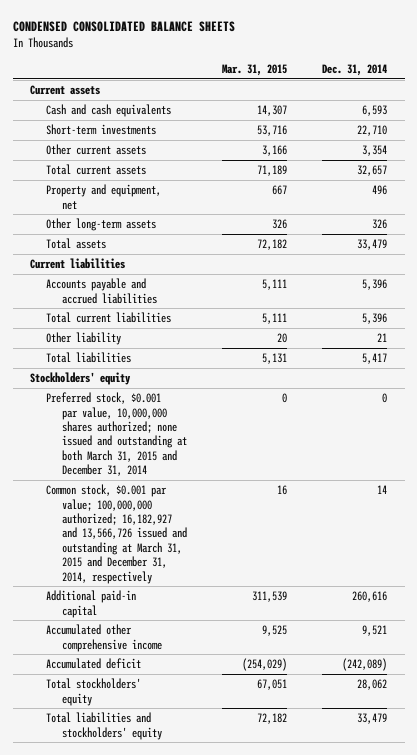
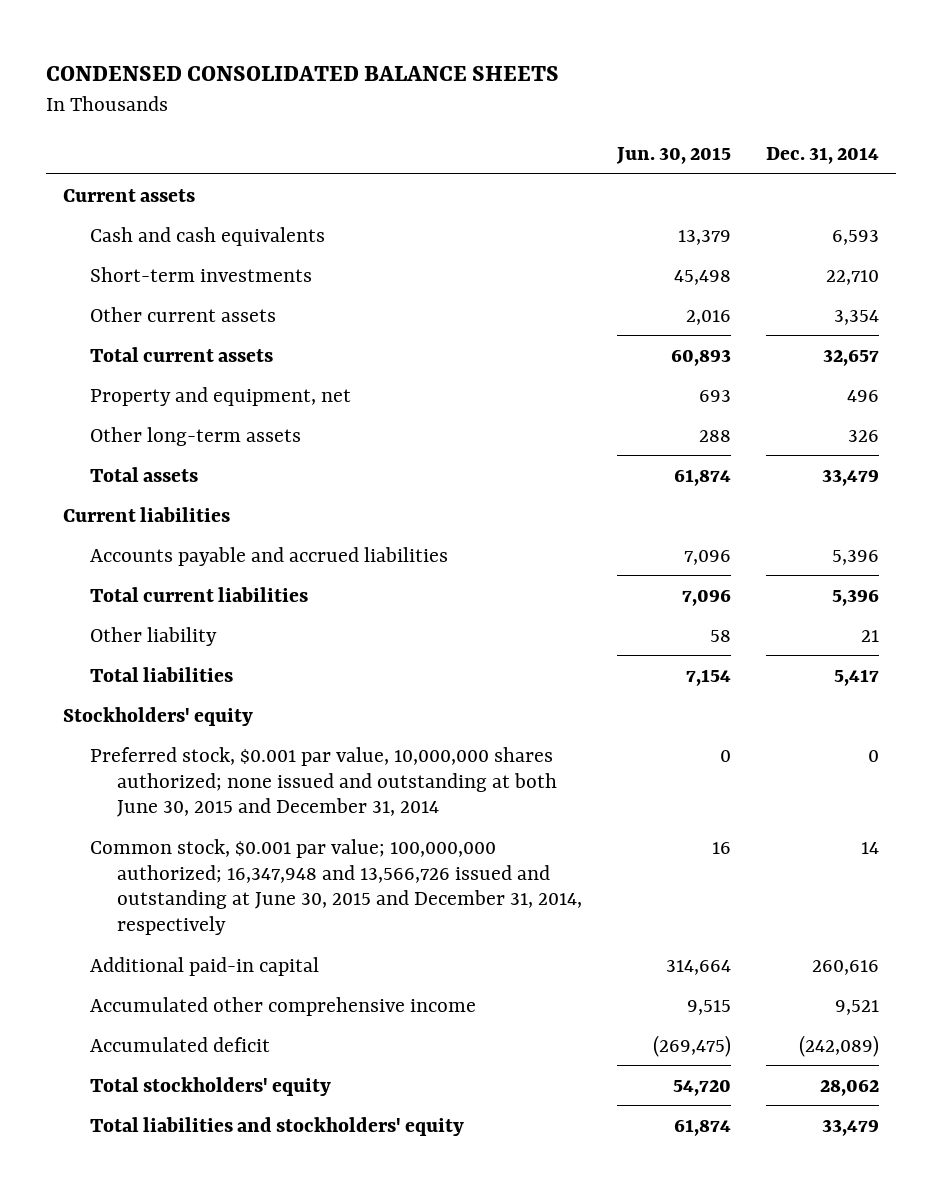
- | Mar. 31, 2015 | Dec. 31, 2014
+ | Jun. 30, 2015 | Dec. 31, 2014
- Preferred stock, $0.001 par value, 10,000,000 shares authorized; none issued and outstanding at both March 31, 2015 and December 31, 2014 | 0 | 0
- Common stock, $0.001 par value; 100,000,000 authorized; 16,182,927 and 13,566,726 issued and outstanding at March 31, 2015 and December 31, 2014, respectively | 16 | 14
+ Preferred stock, $0.001 par value, 10,000,000 shares authorized; none issued and outstanding at both June 30, 2015 and December 31, 2014 | 0 | 0
+ Common stock, $0.001 par value; 100,000,000 authorized; 16,347,948 and 13,566,726 issued and outstanding at June 30, 2015 and December 31, 2014, respectively | 16 | 14

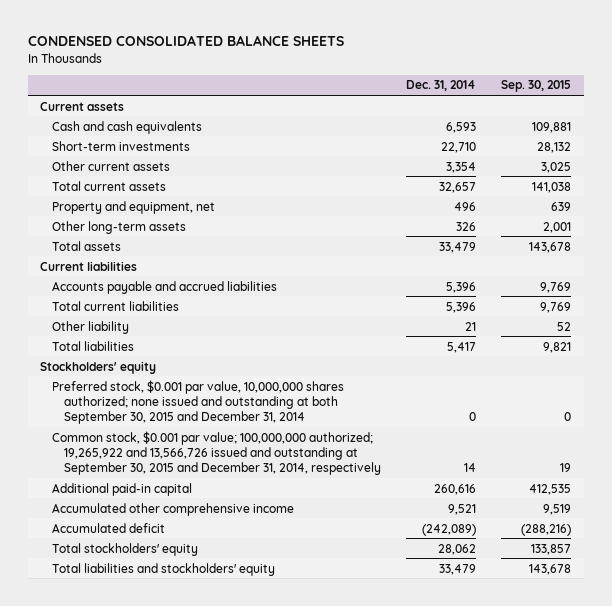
- | Jun. 30, 2015 | Dec. 31, 2014
+ | Dec. 31, 2014 | Sep. 30, 2015
- Preferred stock, $0.001 par value, 10,000,000 shares authorized; none issued and outstanding at both June 30, 2015 and December 31, 2014 | 0 | 0
- Common stock, $0.001 par value; 100,000,000 authorized; 16,347,948 and 13,566,726 issued and outstanding at June 30, 2015 and December 31, 2014, respectively | 16 | 14
+ Preferred stock, $0.001 par value, 10,000,000 shares authorized; none issued and outstanding at both September 30, 2015 and December 31, 2014 | 0 | 0
+ Common stock, $0.001 par value; 100,000,000 authorized; 19,265,922 and 13,566,726 issued and outstanding at September 30, 2015 and December 31, 2014, respectively | 14 | 19

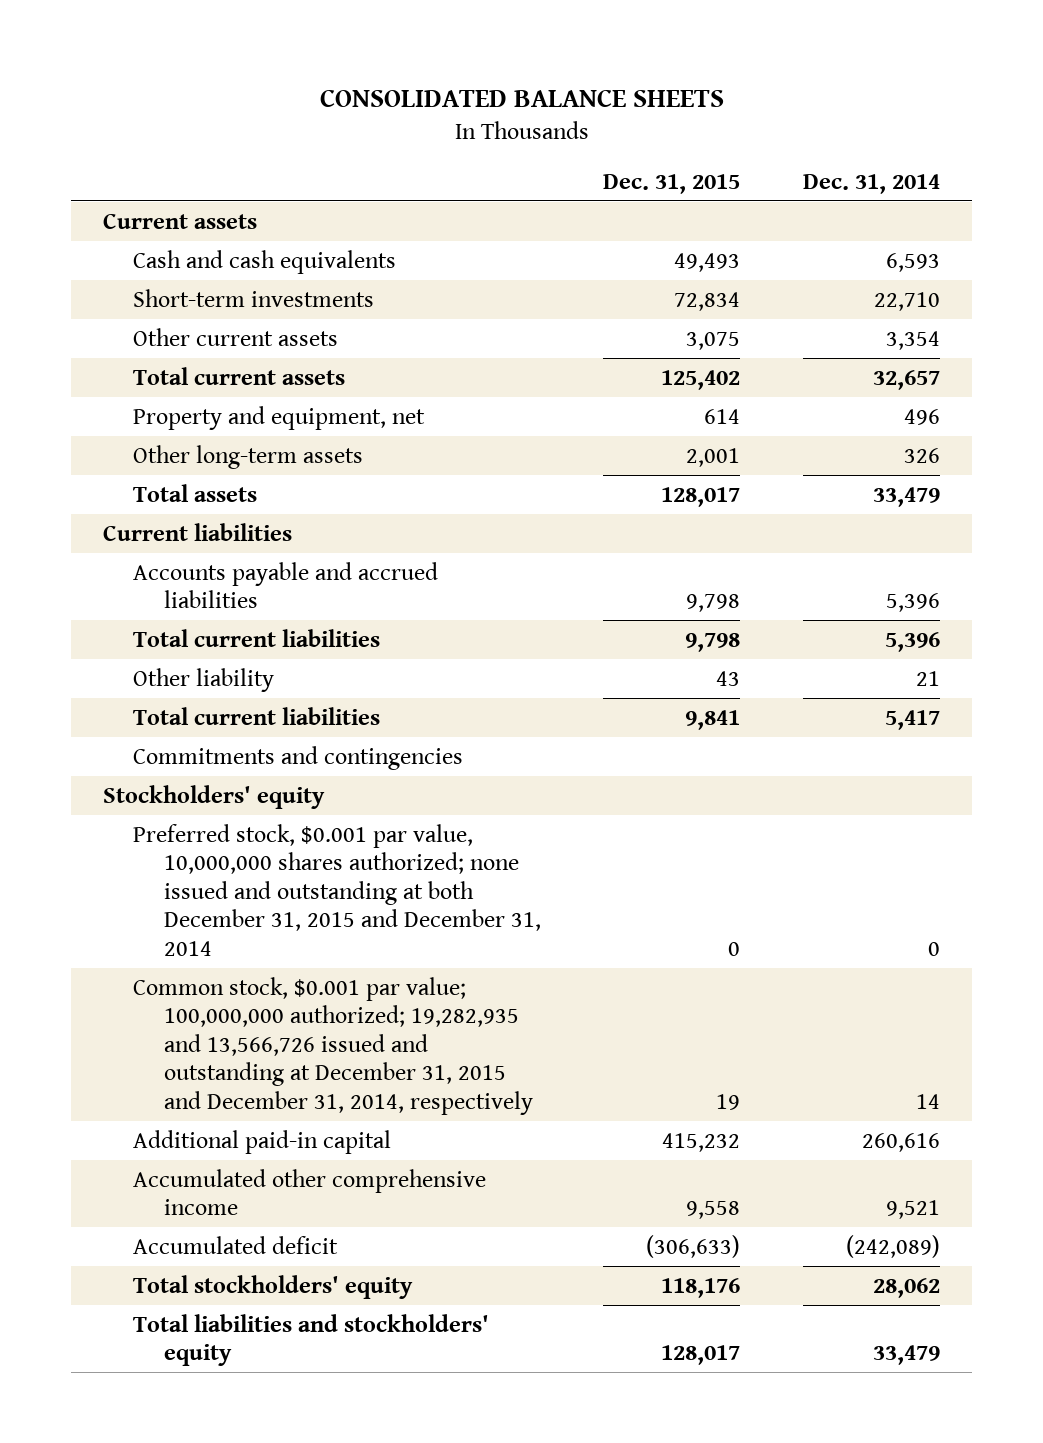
- CONDENSED CONSOLIDATED BALANCE SHEETS
+ CONSOLIDATED BALANCE SHEETS
- | Dec. 31, 2014 | Sep. 30, 2015
+ | Dec. 31, 2015 | Dec. 31, 2014
- Total liabilities | 5,417 | 9,821
+ Total current liabilities | 9,841 | 5,417
+ Commitments and contingencies
- Preferred stock, $0.001 par value, 10,000,000 shares authorized; none issued and outstanding at both September 30, 2015 and December 31, 2014 | 0 | 0
- Common stock, $0.001 par value; 100,000,000 authorized; 19,265,922 and 13,566,726 issued and outstanding at September 30, 2015 and December 31, 2014, respectively | 14 | 19
+ Preferred stock, $0.001 par value, 10,000,000 shares authorized; none issued and outstanding at both December 31, 2015 and December 31, 2014 | 0 | 0
+ Common stock, $0.001 par value; 100,000,000 authorized; 19,282,935 and 13,566,726 issued and outstanding at December 31, 2015 and December 31, 2014, respectively | 19 | 14

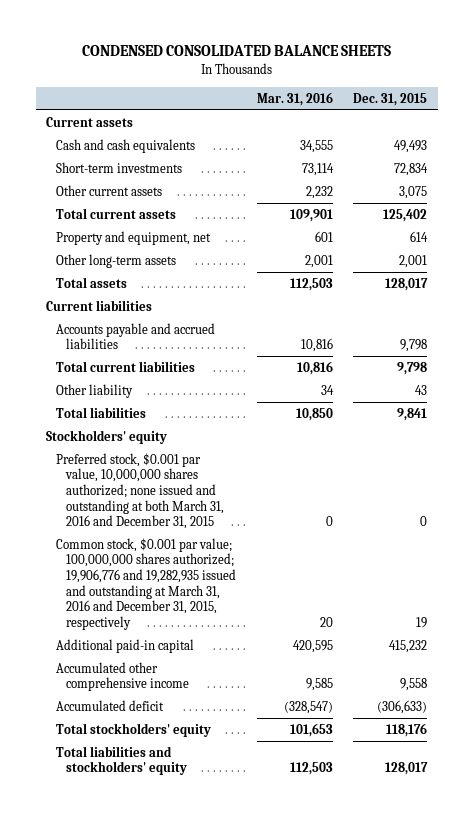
- CONSOLIDATED BALANCE SHEETS
+ CONDENSED CONSOLIDATED BALANCE SHEETS
- | Dec. 31, 2015 | Dec. 31, 2014
+ | Mar. 31, 2016 | Dec. 31, 2015
- Total current liabilities | 9,841 | 5,417
- Commitments and contingencies
+ Total liabilities | 10,850 | 9,841
- Preferred stock, $0.001 par value, 10,000,000 shares authorized; none issued and outstanding at both December 31, 2015 and December 31, 2014 | 0 | 0
- Common stock, $0.001 par value; 100,000,000 authorized; 19,282,935 and 13,566,726 issued and outstanding at December 31, 2015 and December 31, 2014, respectively | 19 | 14
+ Preferred stock, $0.001 par value, 10,000,000 shares authorized; none issued and outstanding at both March 31, 2016 and December 31, 2015 | 0 | 0
+ Common stock, $0.001 par value; 100,000,000 shares authorized; 19,906,776 and 19,282,935 issued and outstanding at March 31, 2016 and December 31, 2015, respectively | 20 | 19

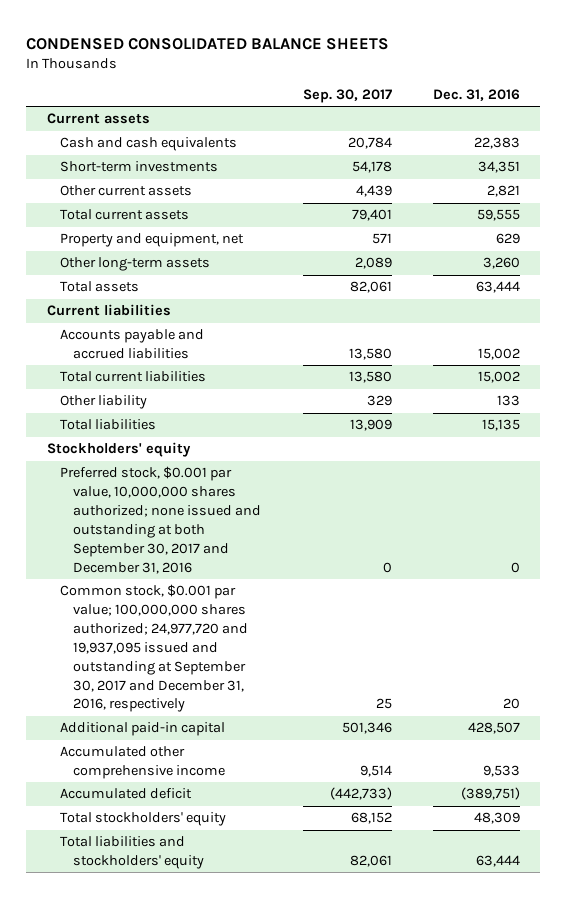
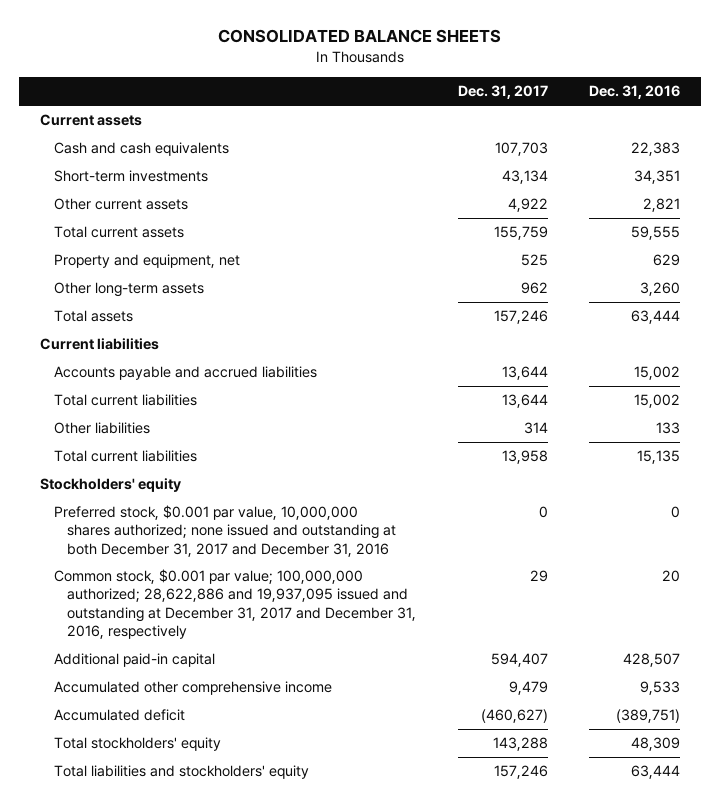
- CONDENSED CONSOLIDATED BALANCE SHEETS
+ CONSOLIDATED BALANCE SHEETS
- | Sep. 30, 2017 | Dec. 31, 2016
+ | Dec. 31, 2017 | Dec. 31, 2016
- Other liability | 329 | 133
- Total liabilities | 13,909 | 15,135
+ Other liabilities | 314 | 133
+ Total current liabilities | 13,958 | 15,135
- Preferred stock, $0.001 par value, 10,000,000 shares authorized; none issued and outstanding at both September 30, 2017 and December 31, 2016 | 0 | 0
- Common stock, $0.001 par value; 100,000,000 shares authorized; 24,977,720 and 19,937,095 issued and outstanding at September 30, 2017 and December 31, 2016, respectively | 25 | 20
+ Preferred stock, $0.001 par value, 10,000,000 shares authorized; none issued and outstanding at both December 31, 2017 and December 31, 2016 | 0 | 0
+ Common stock, $0.001 par value; 100,000,000 authorized; 28,622,886 and 19,937,095 issued and outstanding at December 31, 2017 and December 31, 2016, respectively | 29 | 20

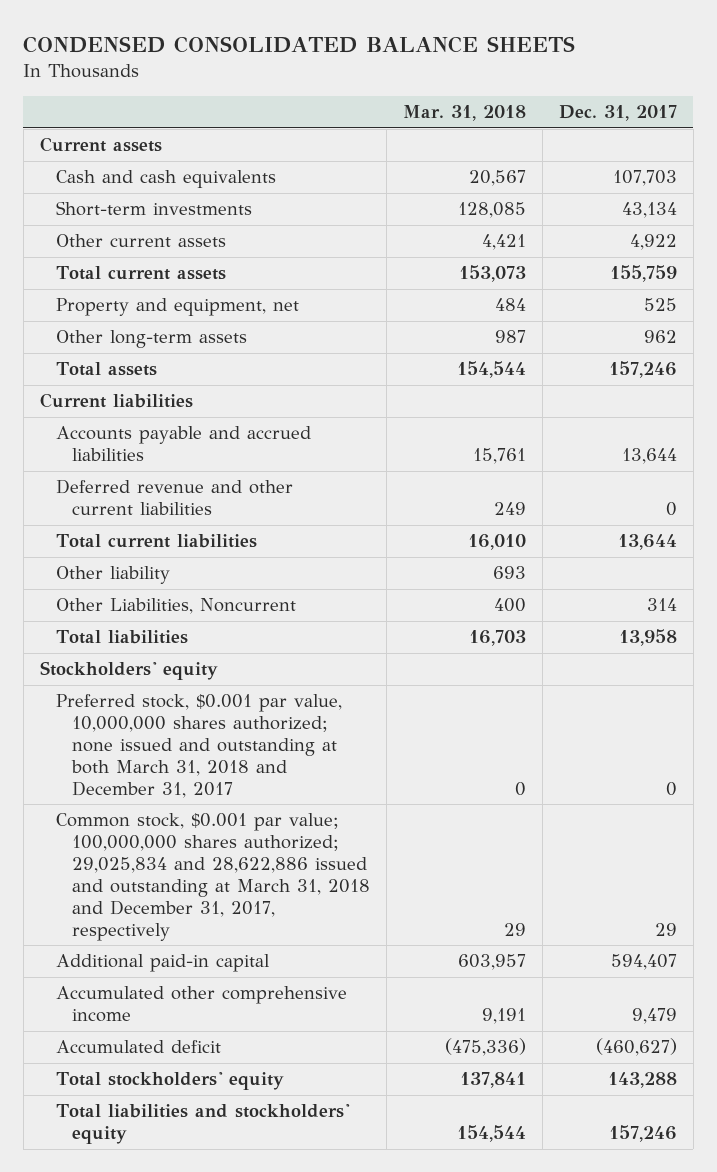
- CONSOLIDATED BALANCE SHEETS
+ CONDENSED CONSOLIDATED BALANCE SHEETS
- | Dec. 31, 2017 | Dec. 31, 2016
+ | Mar. 31, 2018 | Dec. 31, 2017
+ Deferred revenue and other current liabilities | 249 | 0
- Other liabilities | 314 | 133
- Total current liabilities | 13,958 | 15,135
+ Other liability | 693 |
+ Other Liabilities, Noncurrent | 400 | 314
+ Total liabilities | 16,703 | 13,958
- Preferred stock, $0.001 par value, 10,000,000 shares authorized; none issued and outstanding at both December 31, 2017 and December 31, 2016 | 0 | 0
- Common stock, $0.001 par value; 100,000,000 authorized; 28,622,886 and 19,937,095 issued and outstanding at December 31, 2017 and December 31, 2016, respectively | 29 | 20
+ Preferred stock, $0.001 par value, 10,000,000 shares authorized; none issued and outstanding at both March 31, 2018 and December 31, 2017 | 0 | 0
+ Common stock, $0.001 par value; 100,000,000 shares authorized; 29,025,834 and 28,622,886 issued and outstanding at March 31, 2018 and December 31, 2017, respectively | 29 | 29

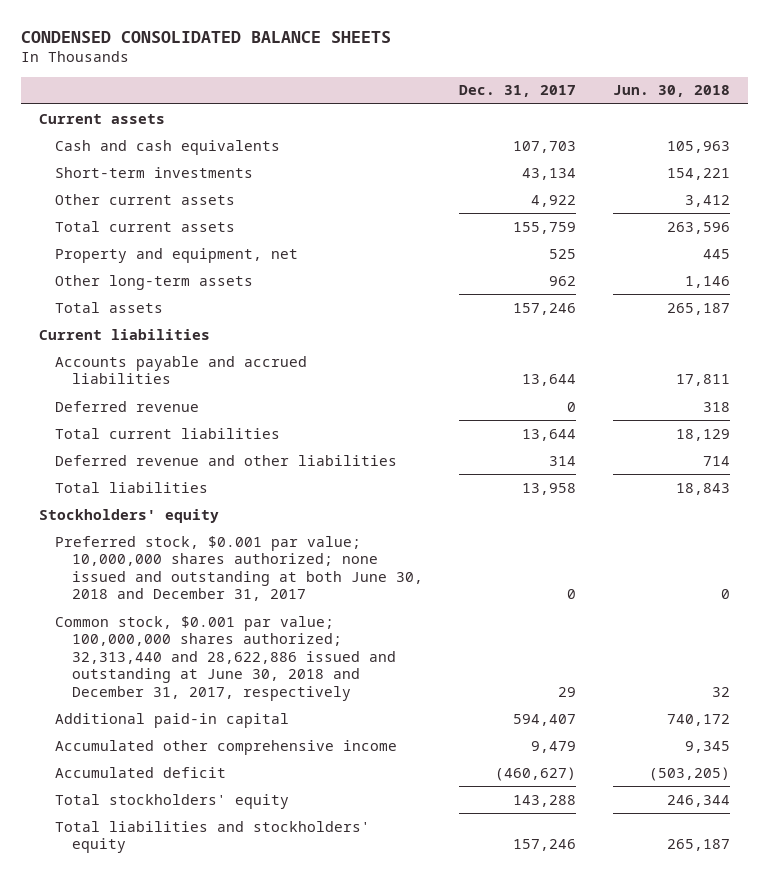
- | Mar. 31, 2018 | Dec. 31, 2017
+ | Dec. 31, 2017 | Jun. 30, 2018
- Deferred revenue and other current liabilities | 249 | 0
+ Deferred revenue | 0 | 318
- Other liability | 693 |
- Other Liabilities, Noncurrent | 400 | 314
+ Deferred revenue and other liabilities | 314 | 714
- Preferred stock, $0.001 par value, 10,000,000 shares authorized; none issued and outstanding at both March 31, 2018 and December 31, 2017 | 0 | 0
- Common stock, $0.001 par value; 100,000,000 shares authorized; 29,025,834 and 28,622,886 issued and outstanding at March 31, 2018 and December 31, 2017, respectively | 29 | 29
+ Preferred stock, $0.001 par value; 10,000,000 shares authorized; none issued and outstanding at both June 30, 2018 and December 31, 2017 | 0 | 0
+ Common stock, $0.001 par value; 100,000,000 shares authorized; 32,313,440 and 28,622,886 issued and outstanding at June 30, 2018 and December 31, 2017, respectively | 29 | 32

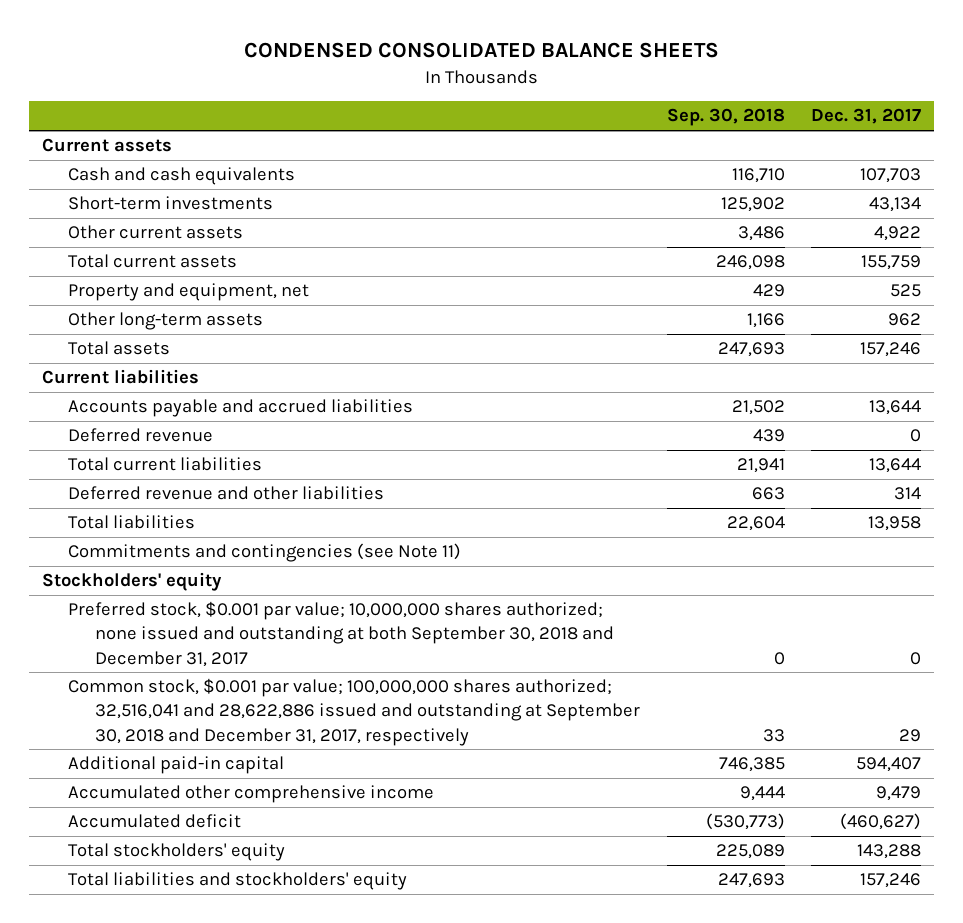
- | Dec. 31, 2017 | Jun. 30, 2018
+ | Sep. 30, 2018 | Dec. 31, 2017
+ Commitments and contingencies (see Note 11)
- Preferred stock, $0.001 par value; 10,000,000 shares authorized; none issued and outstanding at both June 30, 2018 and December 31, 2017 | 0 | 0
- Common stock, $0.001 par value; 100,000,000 shares authorized; 32,313,440 and 28,622,886 issued and outstanding at June 30, 2018 and December 31, 2017, respectively | 29 | 32
+ Preferred stock, $0.001 par value; 10,000,000 shares authorized; none issued and outstanding at both September 30, 2018 and December 31, 2017 | 0 | 0
+ Common stock, $0.001 par value; 100,000,000 shares authorized; 32,516,041 and 28,622,886 issued and outstanding at September 30, 2018 and December 31, 2017, respectively | 33 | 29

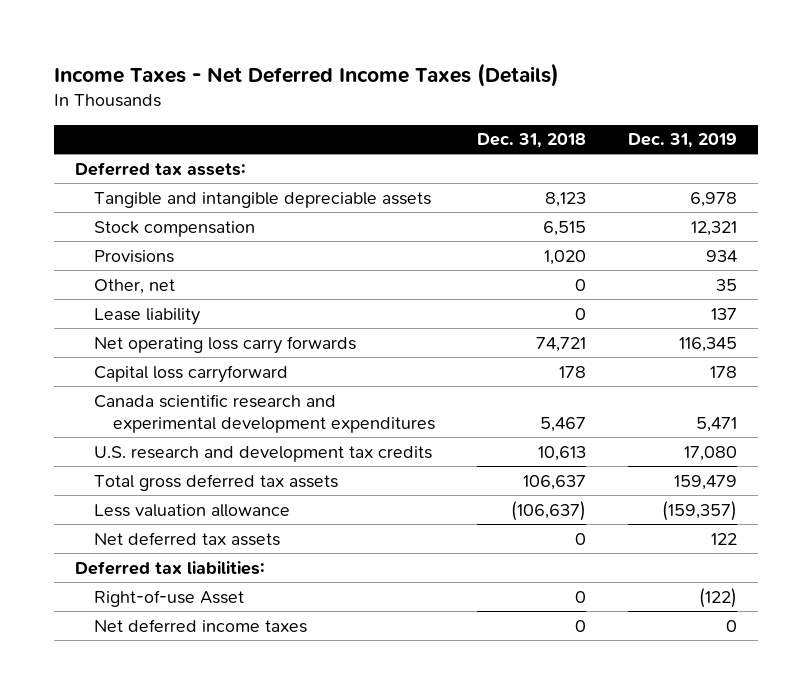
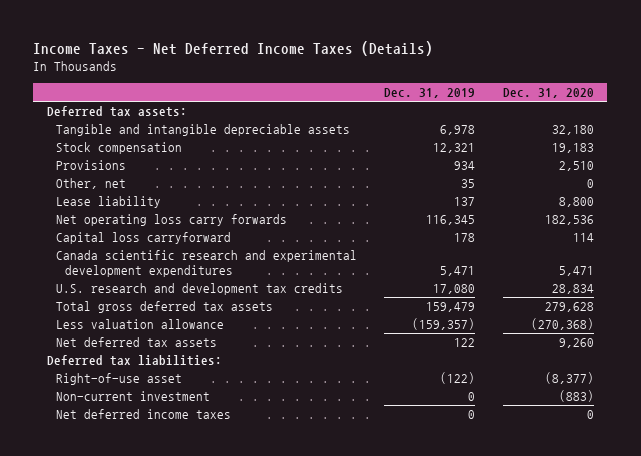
- | Dec. 31, 2018 | Dec. 31, 2019
+ | Dec. 31, 2019 | Dec. 31, 2020
- Right-of-use Asset | 0 | (122)
+ Right-of-use asset | (122) | (8,377)
+ Non-current investment | 0 | (883)

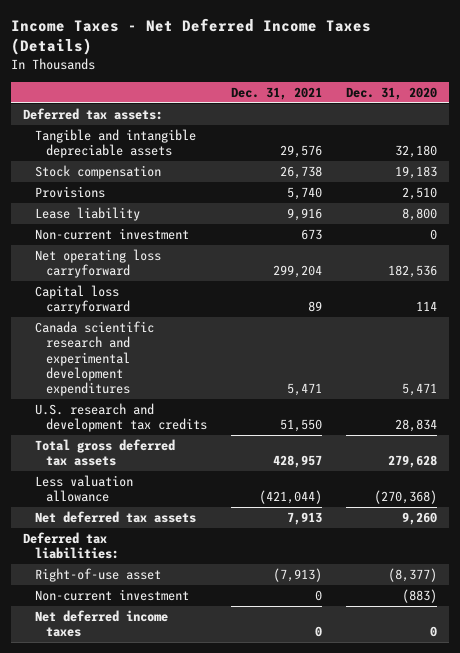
- | Dec. 31, 2019 | Dec. 31, 2020
+ | Dec. 31, 2021 | Dec. 31, 2020
- Other, net | 35 | 0
- Net operating loss carry forwards | 116,345 | 182,536
+ Non-current investment | 673 | 0
+ Net operating loss carryforward | 299,204 | 182,536

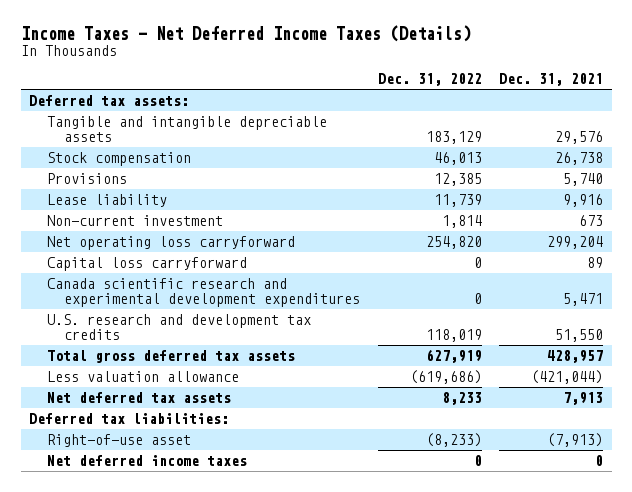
- | Dec. 31, 2021 | Dec. 31, 2020
+ | Dec. 31, 2022 | Dec. 31, 2021
- Non-current investment | 0 | (883)

